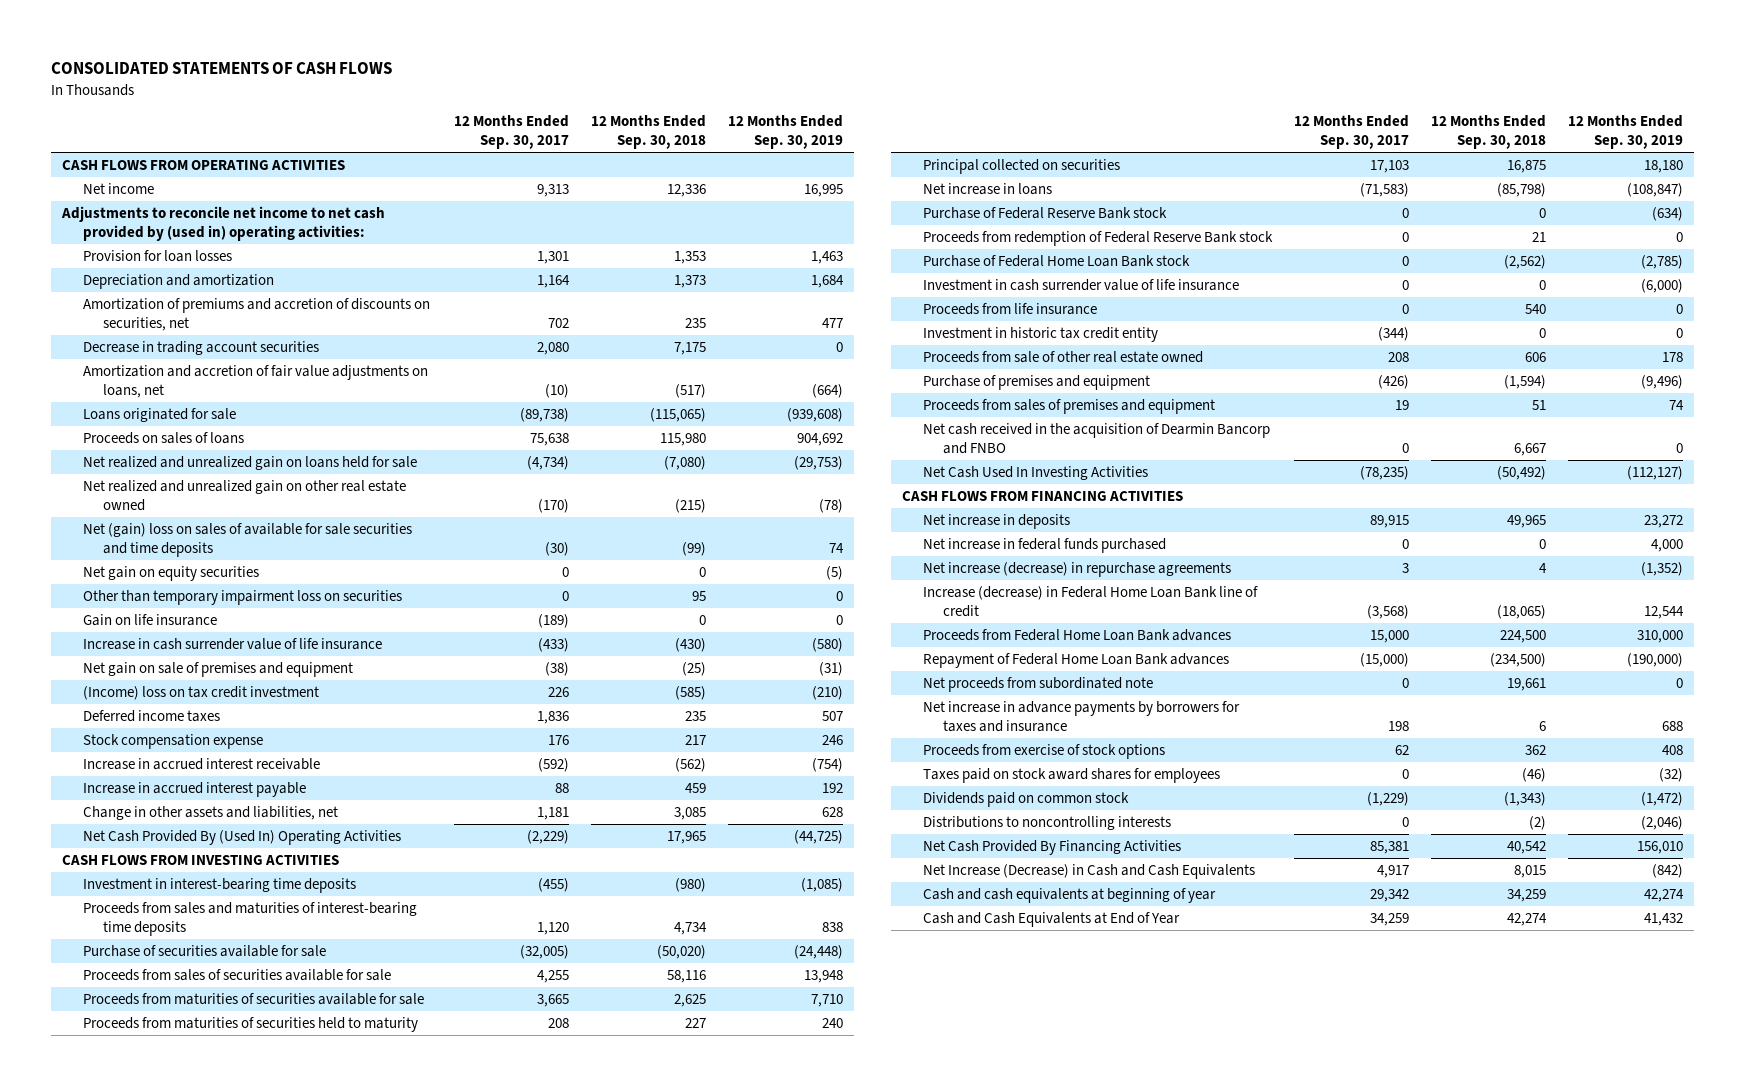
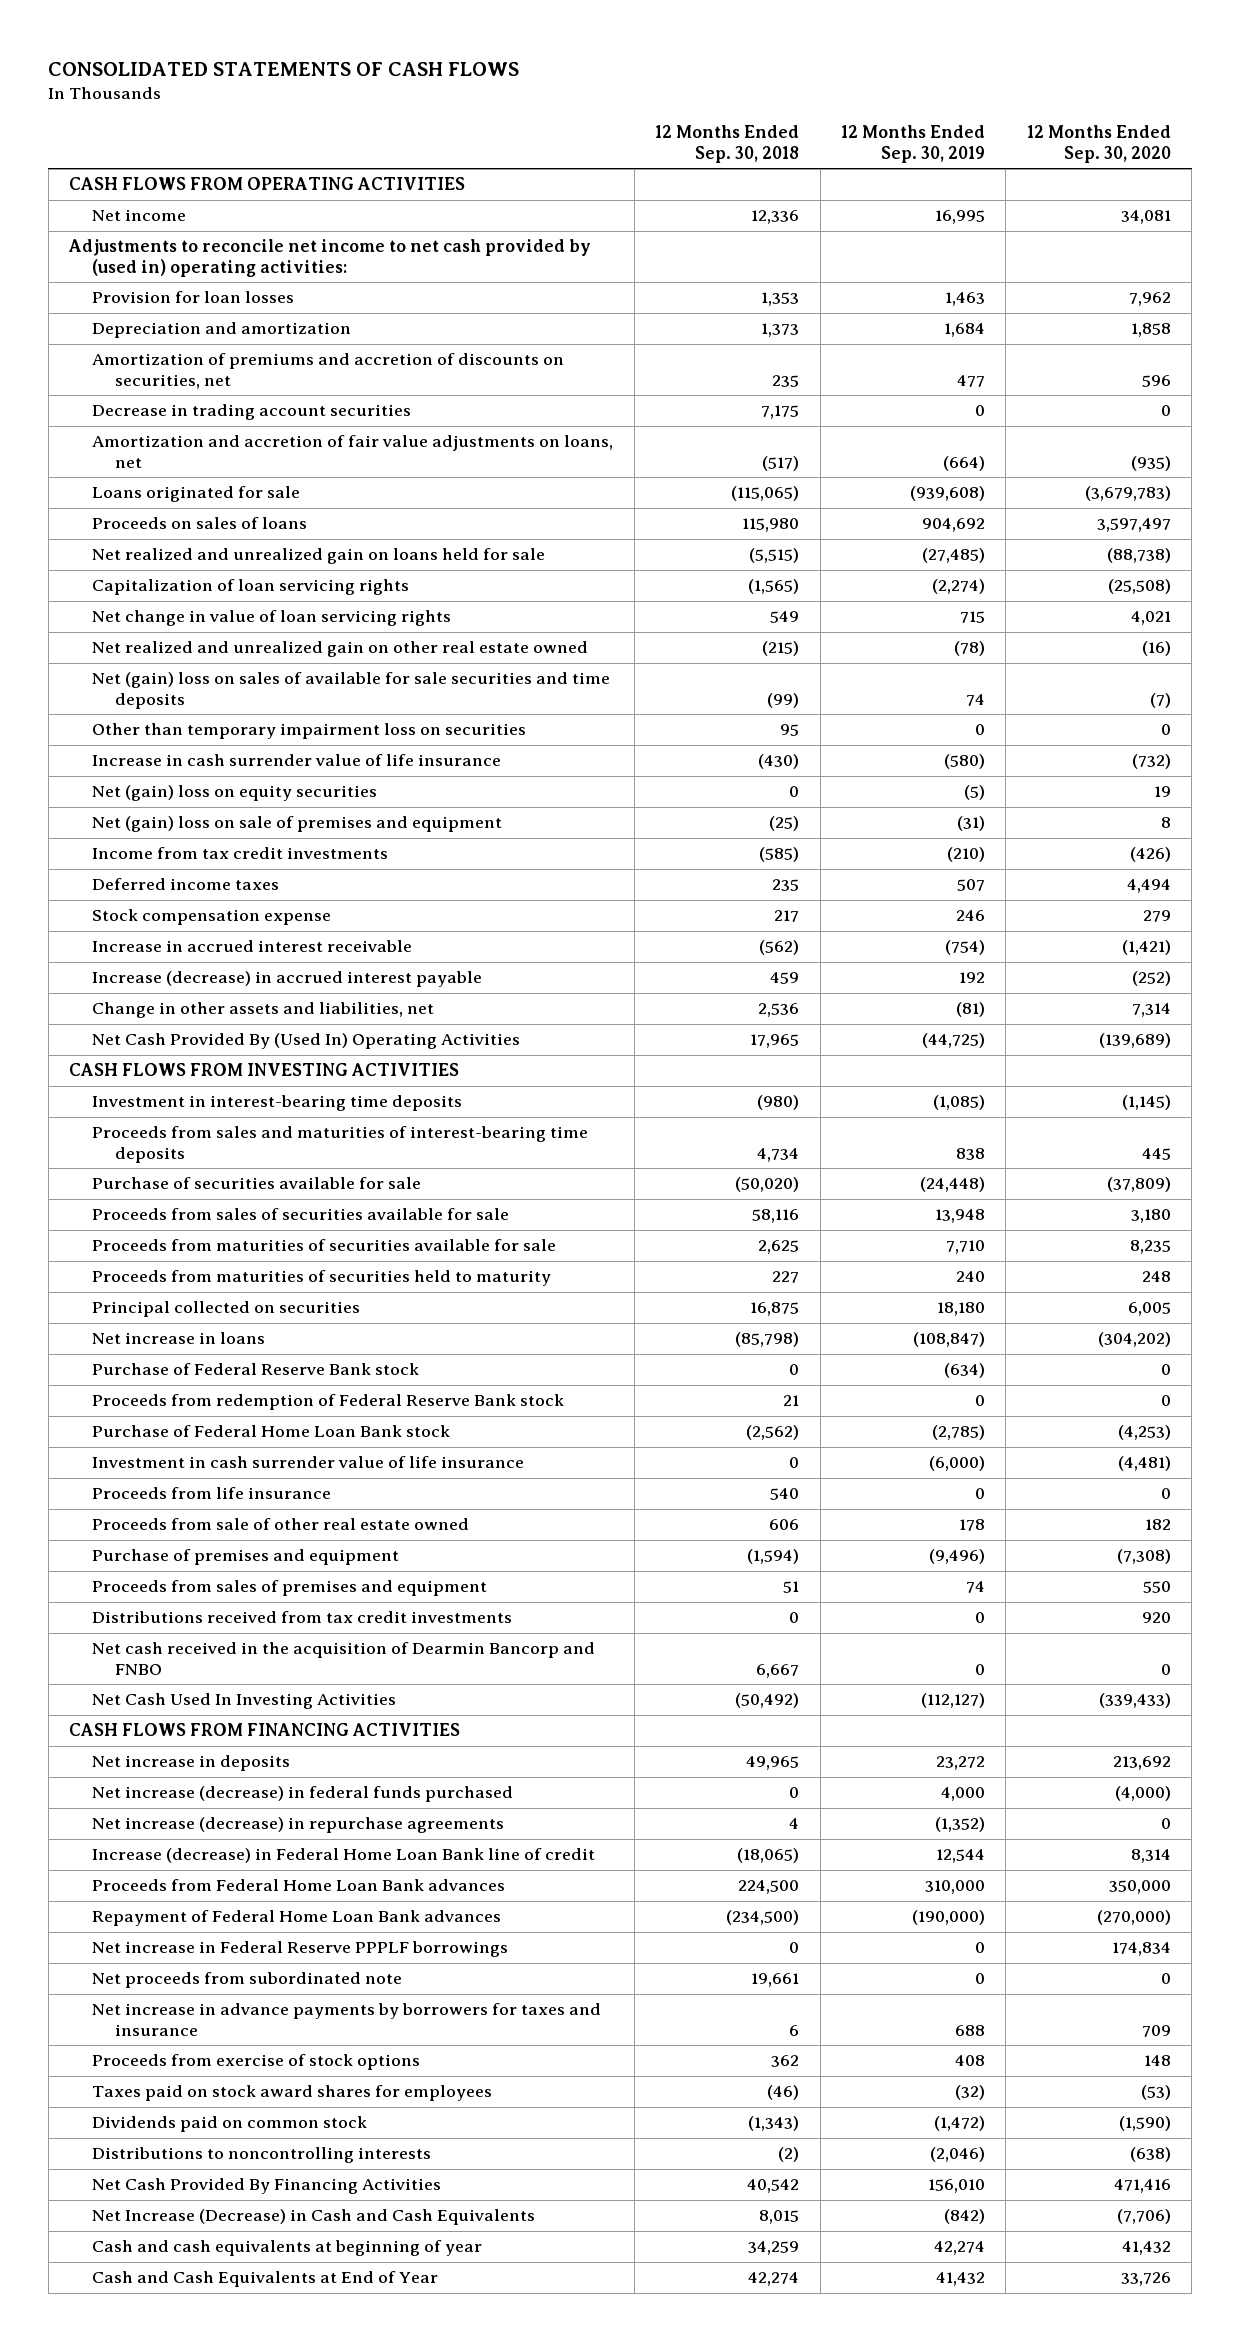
- | 12 Months Ended Sep. 30, 2017 | 12 Months Ended Sep. 30, 2018 | 12 Months Ended Sep. 30, 2019
+ | 12 Months Ended Sep. 30, 2018 | 12 Months Ended Sep. 30, 2019 | 12 Months Ended Sep. 30, 2020
- Net realized and unrealized gain on loans held for sale | (4,734) | (7,080) | (29,753)
+ Net realized and unrealized gain on loans held for sale | (5,515) | (27,485) | (88,738)
+ Capitalization of loan servicing rights | (1,565) | (2,274) | (25,508)
+ Net change in value of loan servicing rights | 549 | 715 | 4,021
- Net gain on equity securities | 0 | 0 | (5)
- Gain on life insurance | (189) | 0 | 0
- Net gain on sale of premises and equipment | (38) | (25) | (31)
- (Income) loss on tax credit investment | 226 | (585) | (210)
+ Net (gain) loss on equity securities | 0 | (5) | 19
+ Net (gain) loss on sale of premises and equipment | (25) | (31) | 8
+ Income from tax credit investments | (585) | (210) | (426)
- Increase in accrued interest payable | 88 | 459 | 192
- Change in other assets and liabilities, net | 1,181 | 3,085 | 628
+ Increase (decrease) in accrued interest payable | 459 | 192 | (252)
+ Change in other assets and liabilities, net | 2,536 | (81) | 7,314
- Investment in historic tax credit entity | (344) | 0 | 0
+ Distributions received from tax credit investments | 0 | 0 | 920
- Net increase in federal funds purchased | 0 | 0 | 4,000
+ Net increase (decrease) in federal funds purchased | 0 | 4,000 | (4,000)
+ Net increase in Federal Reserve PPPLF borrowings | 0 | 0 | 174,834

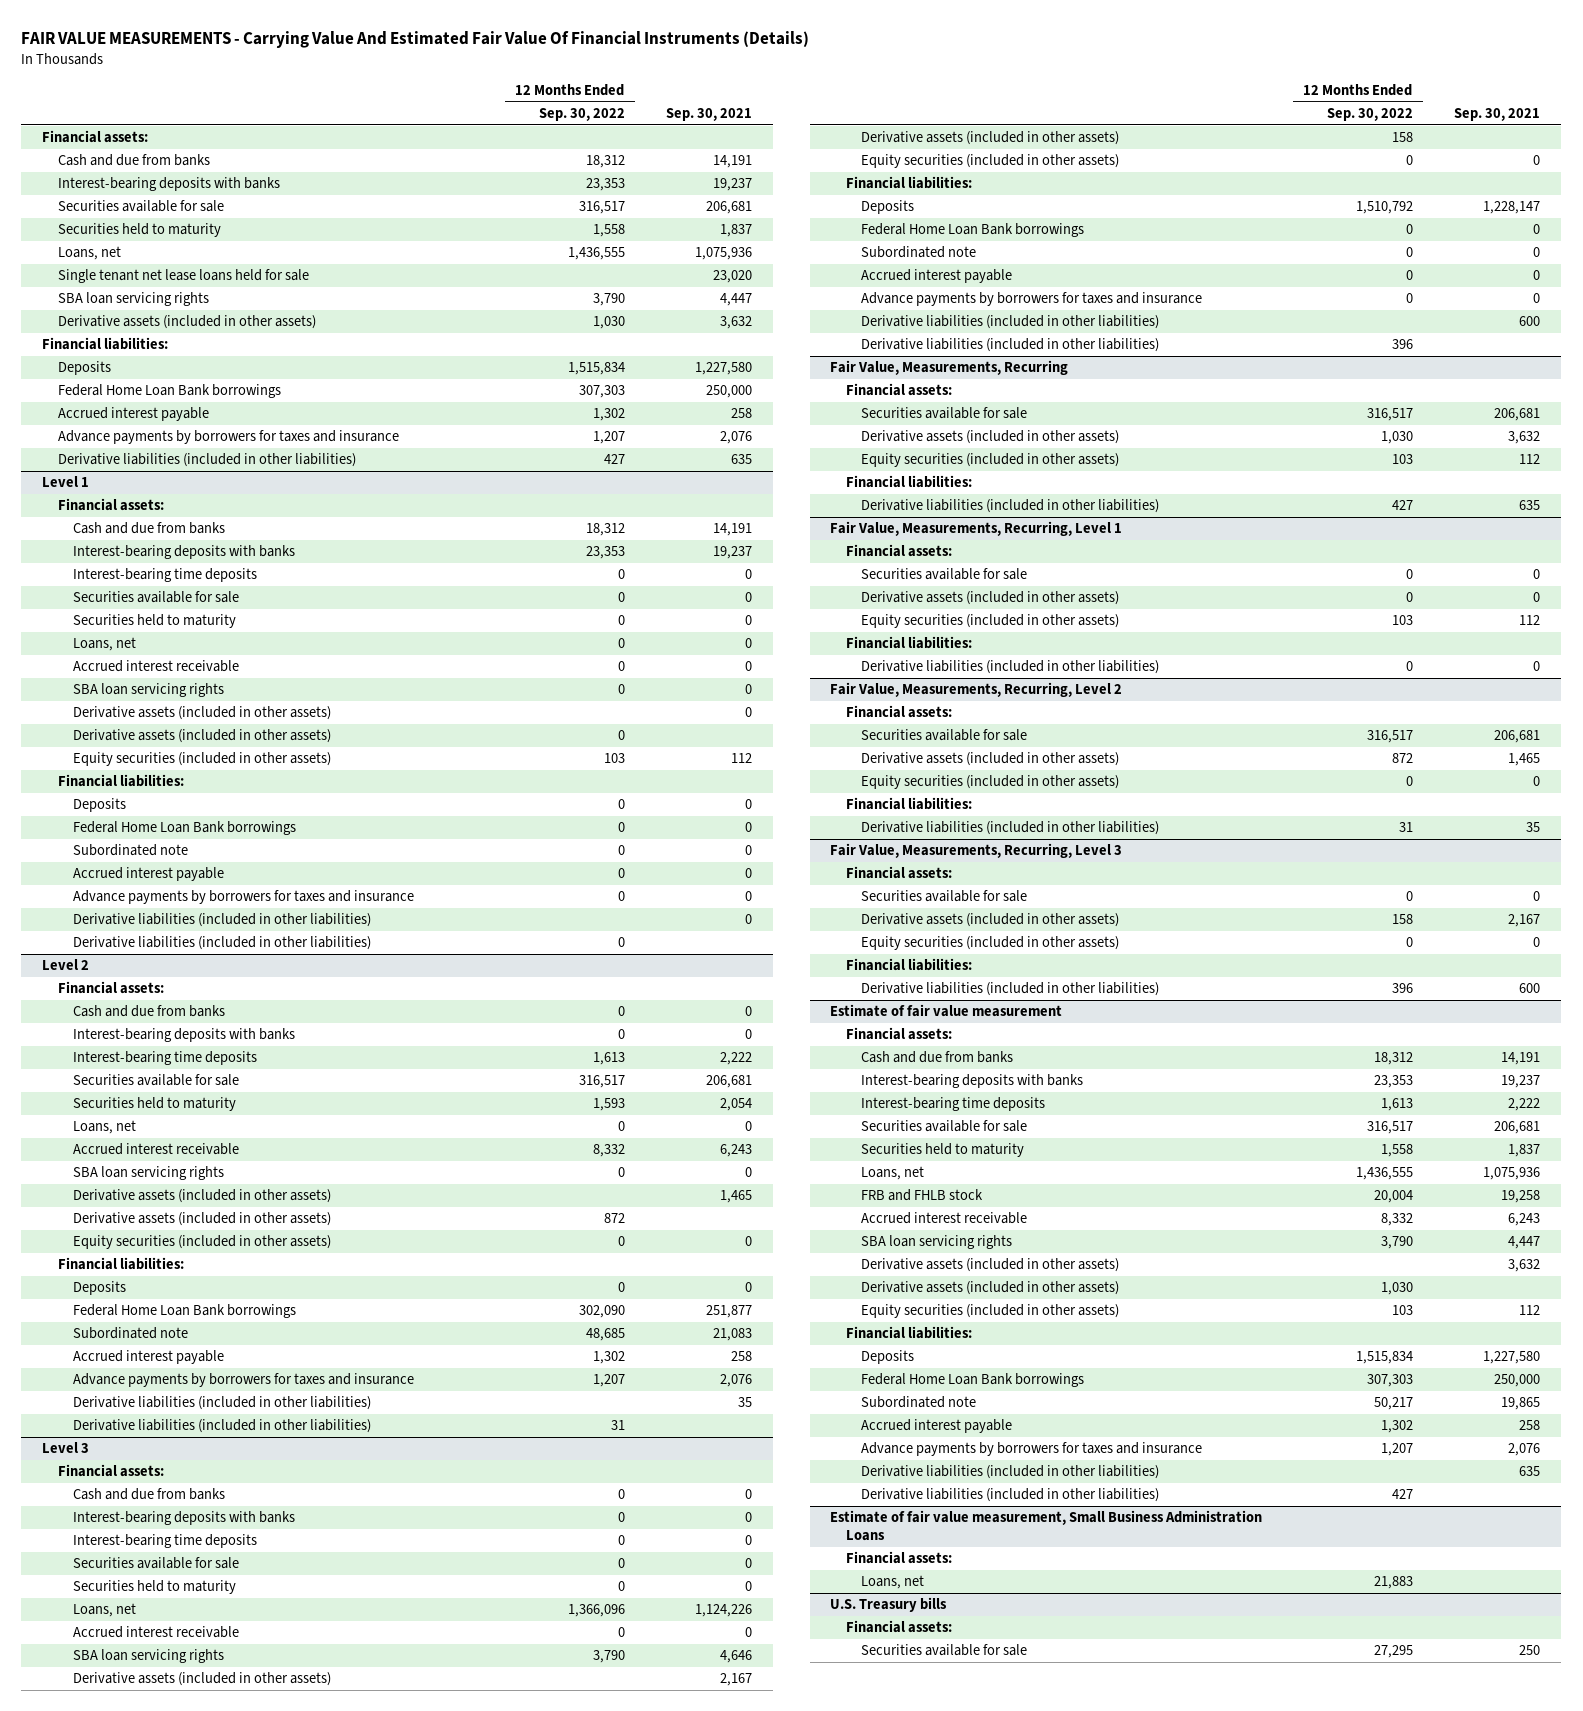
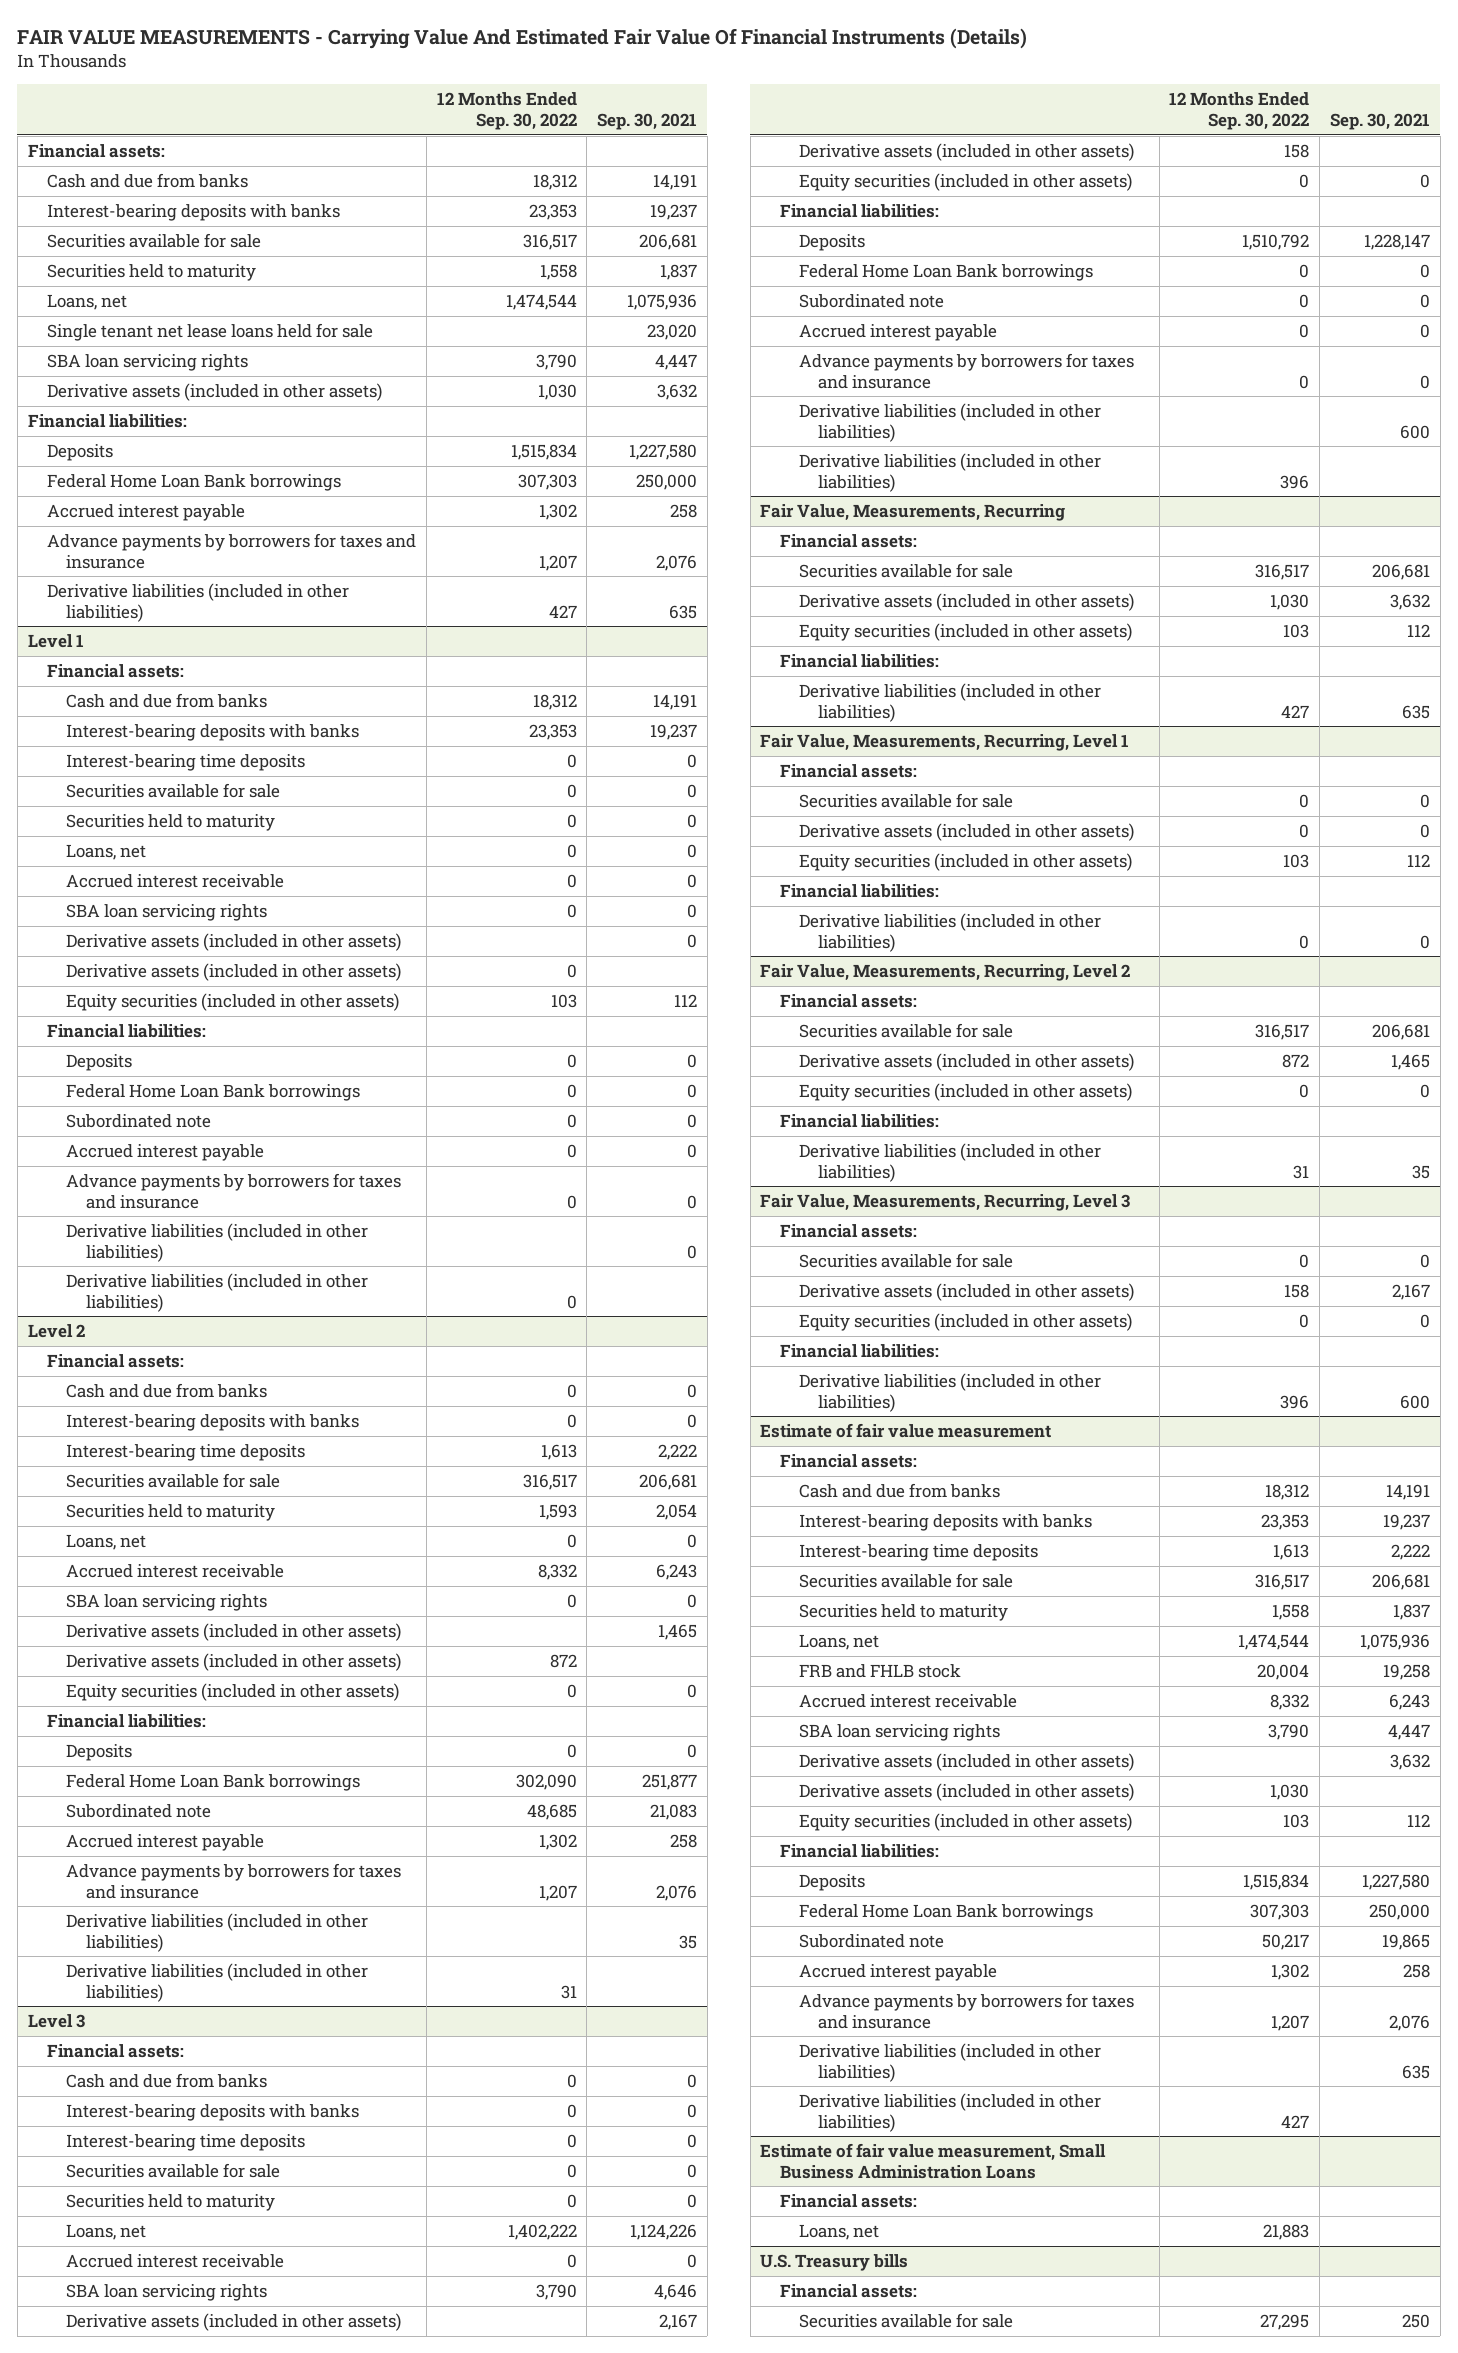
- Loans, net | 1,436,555 | 1,075,936
+ Loans, net | 1,474,544 | 1,075,936
@ Level 3
- Loans, net | 1,366,096 | 1,124,226
+ Loans, net | 1,402,222 | 1,124,226
@ Estimate of fair value measurement
- Loans, net | 1,436,555 | 1,075,936
+ Loans, net | 1,474,544 | 1,075,936

